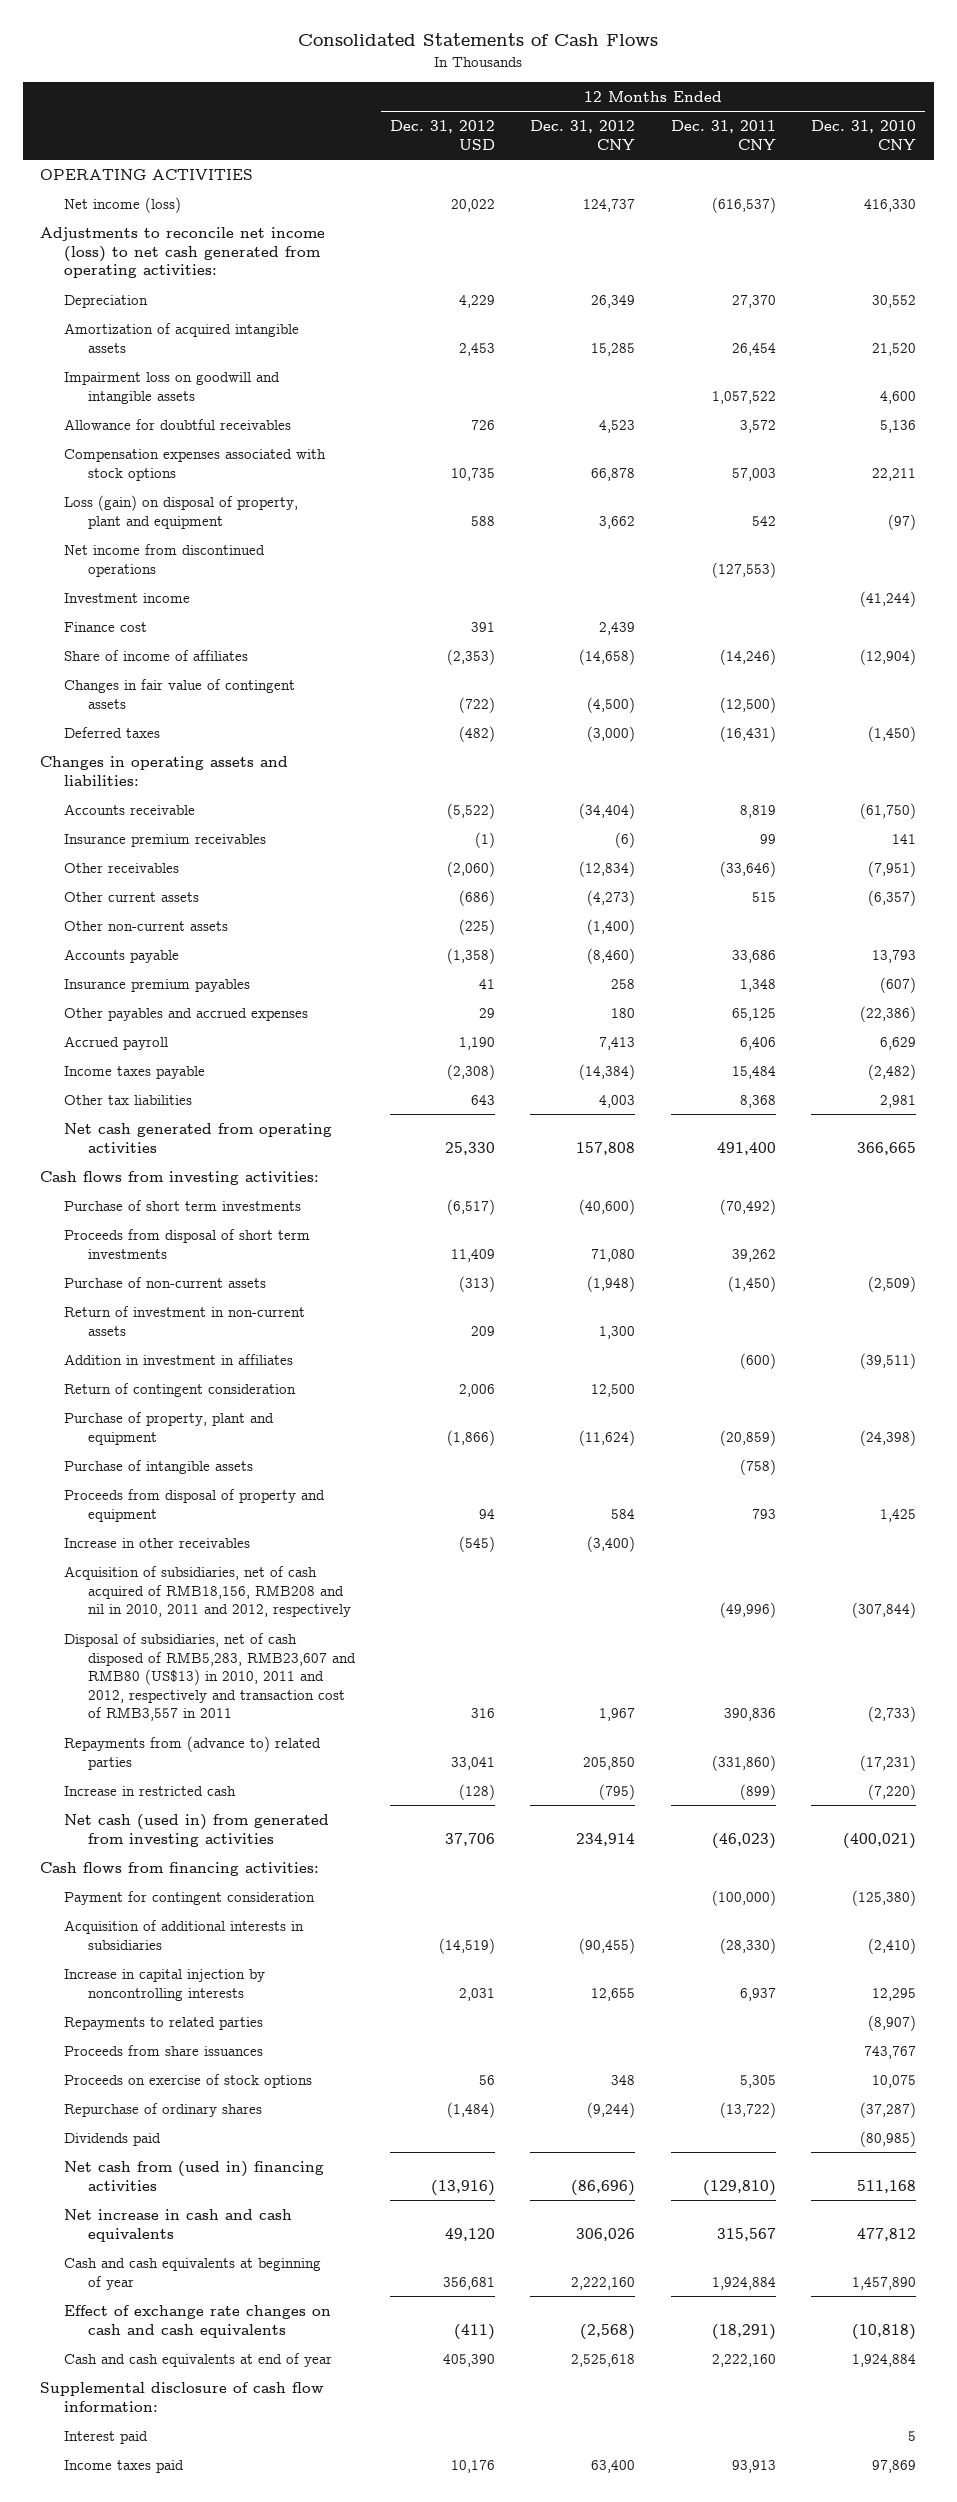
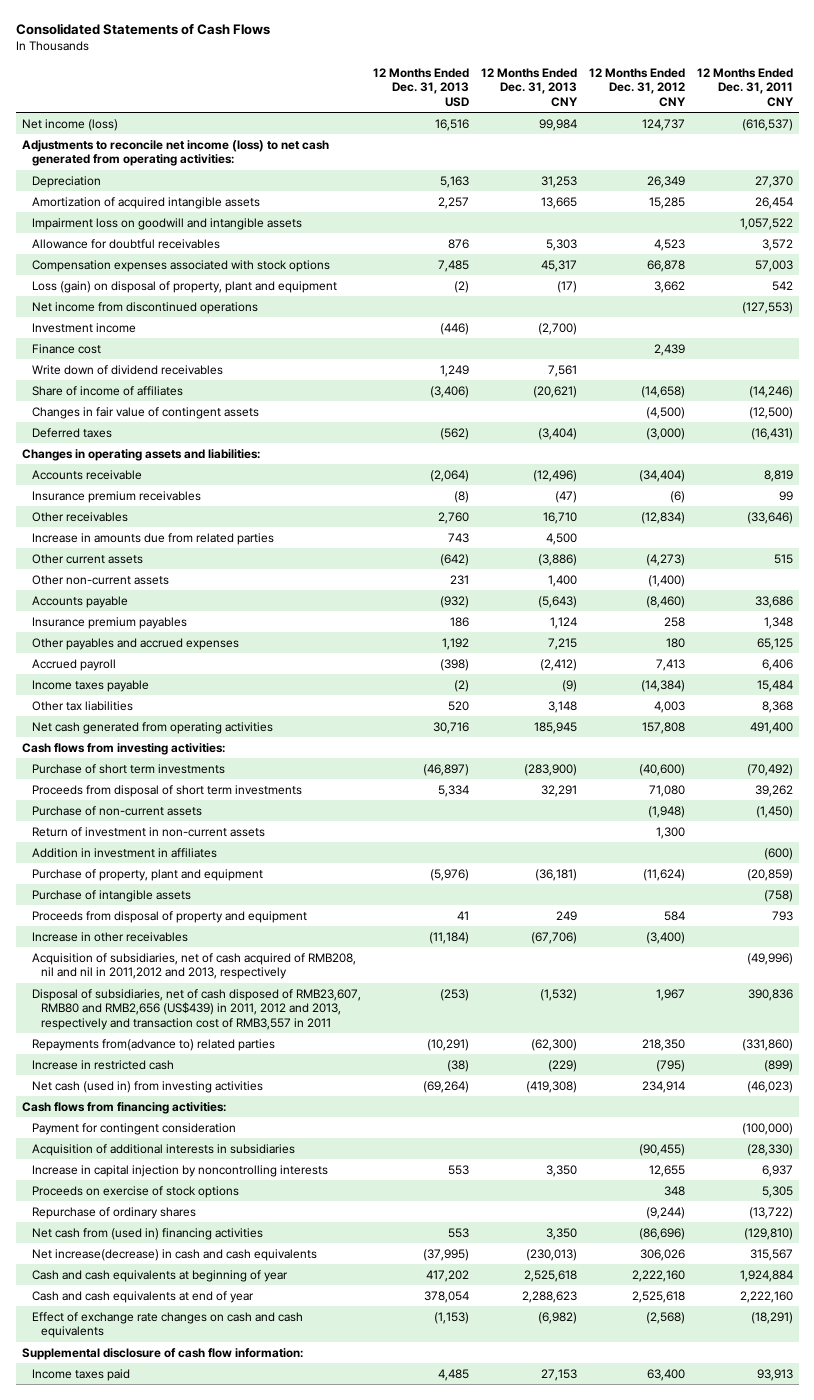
- | 12 Months Ended Dec. 31, 2012 USD | 12 Months Ended Dec. 31, 2012 CNY | 12 Months Ended Dec. 31, 2011 CNY | 12 Months Ended Dec. 31, 2010 CNY
+ | 12 Months Ended Dec. 31, 2013 USD | 12 Months Ended Dec. 31, 2013 CNY | 12 Months Ended Dec. 31, 2012 CNY | 12 Months Ended Dec. 31, 2011 CNY
- OPERATING ACTIVITIES
+ Write down of dividend receivables | 1,249 | 7,561 | |
+ Increase in amounts due from related parties | 743 | 4,500 | |
- Return of contingent consideration | 2,006 | 12,500 | |
- Acquisition of subsidiaries, net of cash acquired of RMB18,156, RMB208 and nil in 2010, 2011 and 2012, respectively | | | (49,996) | (307,844)
- Disposal of subsidiaries, net of cash disposed of RMB5,283, RMB23,607 and RMB80 (US$13) in 2010, 2011 and 2012, respectively and transaction cost of RMB3,557 in 2011 | 316 | 1,967 | 390,836 | (2,733)
- Repayments from (advance to) related parties | 33,041 | 205,850 | (331,860) | (17,231)
+ Acquisition of subsidiaries, net of cash acquired of RMB208, nil and nil in 2011,2012 and 2013, respectively | | | | (49,996)
+ Disposal of subsidiaries, net of cash disposed of RMB23,607, RMB80 and RMB2,656 (US$439) in 2011, 2012 and 2013, respectively and transaction cost of RMB3,557 in 2011 | (253) | (1,532) | 1,967 | 390,836
+ Repayments from(advance to) related parties | (10,291) | (62,300) | 218,350 | (331,860)
- Net cash (used in) from generated from investing activities | 37,706 | 234,914 | (46,023) | (400,021)
+ Net cash (used in) from investing activities | (69,264) | (419,308) | 234,914 | (46,023)
- Repayments to related parties | | | | (8,907)
- Proceeds from share issuances | | | | 743,767
- Dividends paid | | | | (80,985)
- Net increase in cash and cash equivalents | 49,120 | 306,026 | 315,567 | 477,812
+ Net increase(decrease) in cash and cash equivalents | (37,995) | (230,013) | 306,026 | 315,567
moved down: Effect of exchange rate changes on cash and cash equivalents | (1,153) | (6,982) | (2,568) | (18,291)
- Interest paid | | | | 5

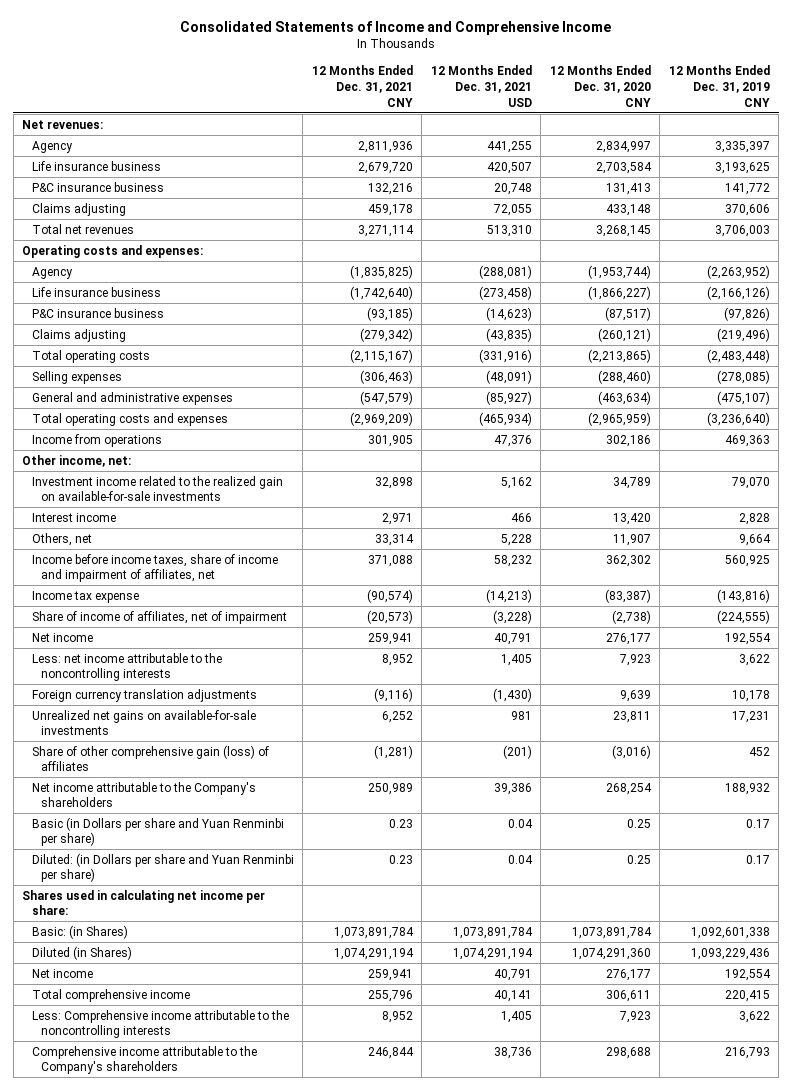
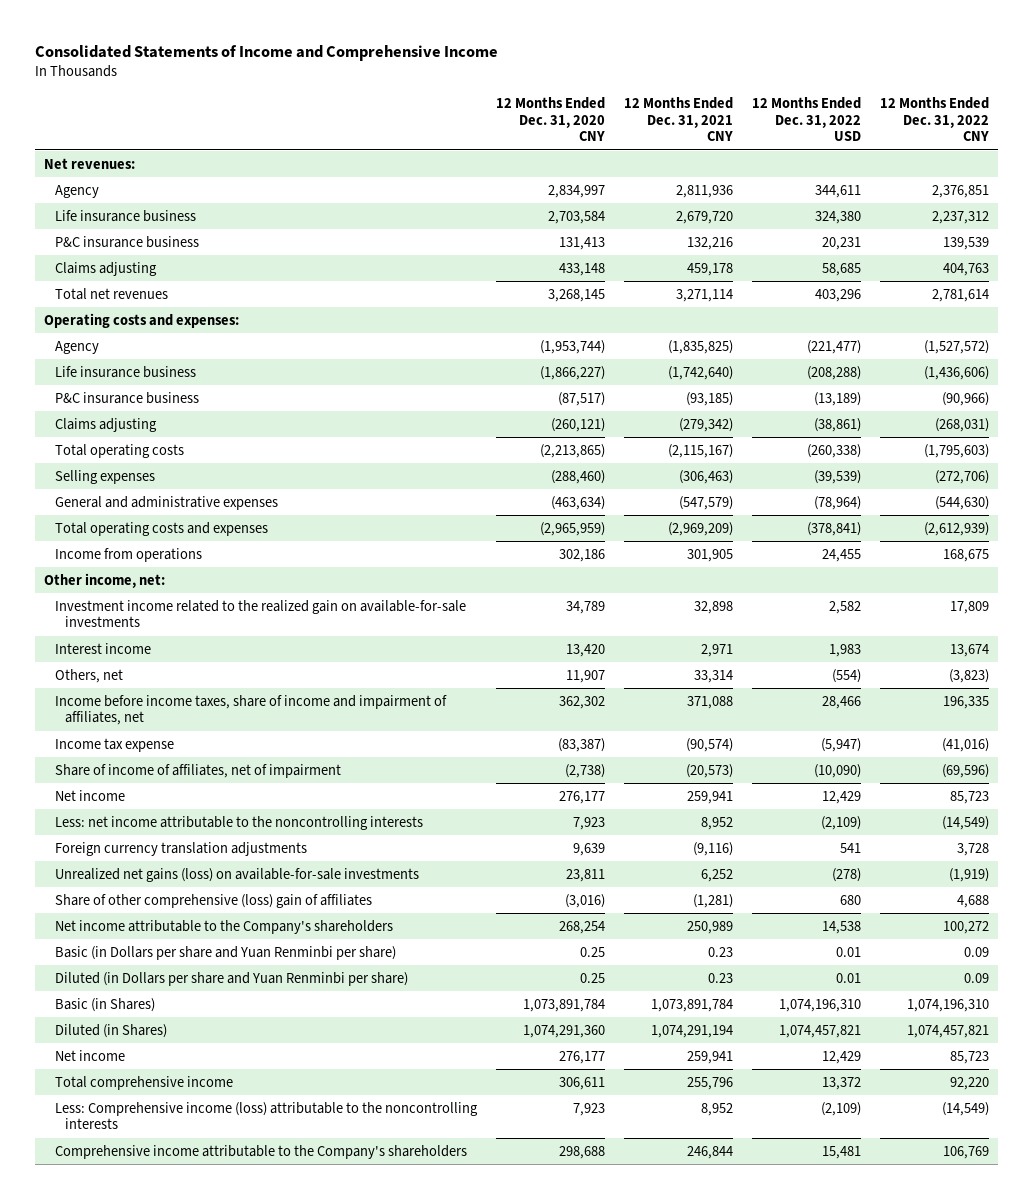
- | 12 Months Ended Dec. 31, 2021 CNY | 12 Months Ended Dec. 31, 2021 USD | 12 Months Ended Dec. 31, 2020 CNY | 12 Months Ended Dec. 31, 2019 CNY
+ | 12 Months Ended Dec. 31, 2020 CNY | 12 Months Ended Dec. 31, 2021 CNY | 12 Months Ended Dec. 31, 2022 USD | 12 Months Ended Dec. 31, 2022 CNY
- Unrealized net gains on available-for-sale investments | 6,252 | 981 | 23,811 | 17,231
- Share of other comprehensive gain (loss) of affiliates | (1,281) | (201) | (3,016) | 452
+ Unrealized net gains (loss) on available-for-sale investments | 23,811 | 6,252 | (278) | (1,919)
+ Share of other comprehensive (loss) gain of affiliates | (3,016) | (1,281) | 680 | 4,688
- Diluted: (in Dollars per share and Yuan Renminbi per share) | 0.23 | 0.04 | 0.25 | 0.17
- Shares used in calculating net income per share:
- Basic: (in Shares) | 1,073,891,784 | 1,073,891,784 | 1,073,891,784 | 1,092,601,338
+ Diluted (in Dollars per share and Yuan Renminbi per share) | 0.25 | 0.23 | 0.01 | 0.09
+ Basic (in Shares) | 1,073,891,784 | 1,073,891,784 | 1,074,196,310 | 1,074,196,310
- Less: Comprehensive income attributable to the noncontrolling interests | 8,952 | 1,405 | 7,923 | 3,622
+ Less: Comprehensive income (loss) attributable to the noncontrolling interests | 7,923 | 8,952 | (2,109) | (14,549)

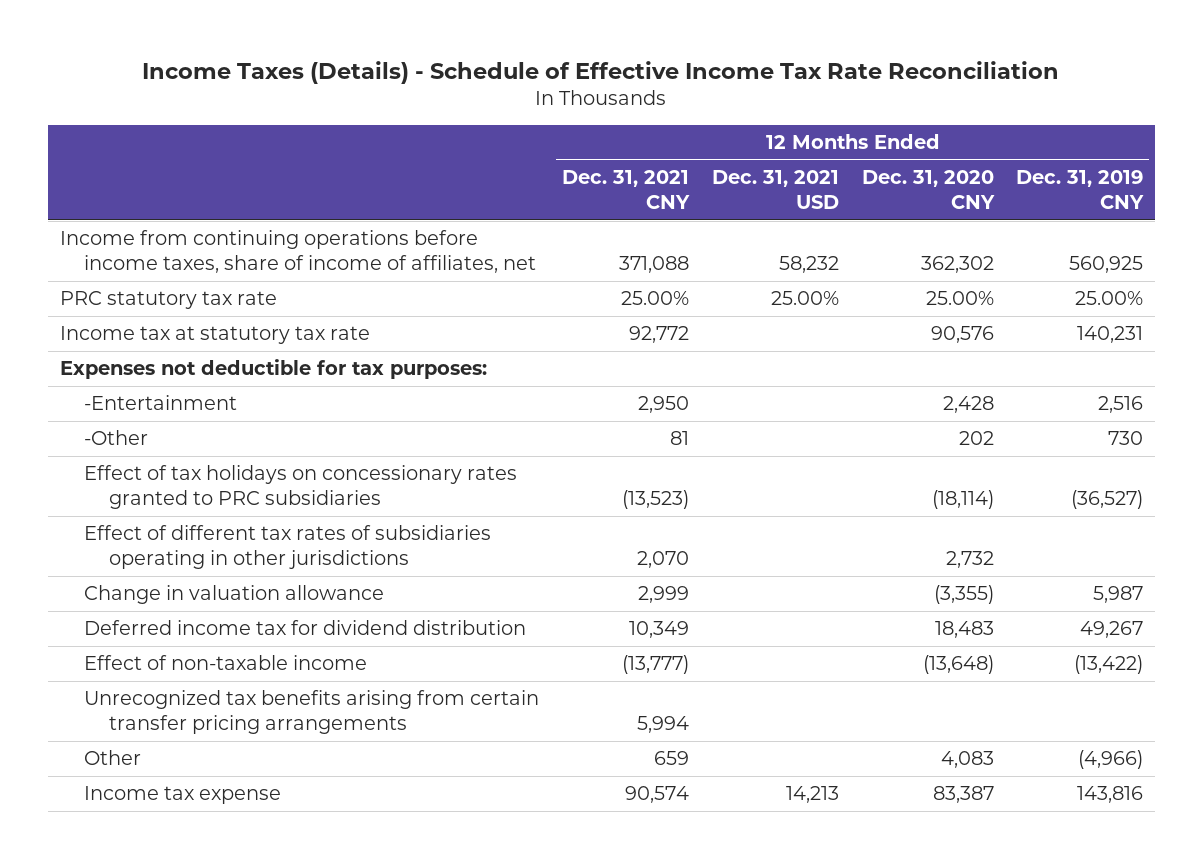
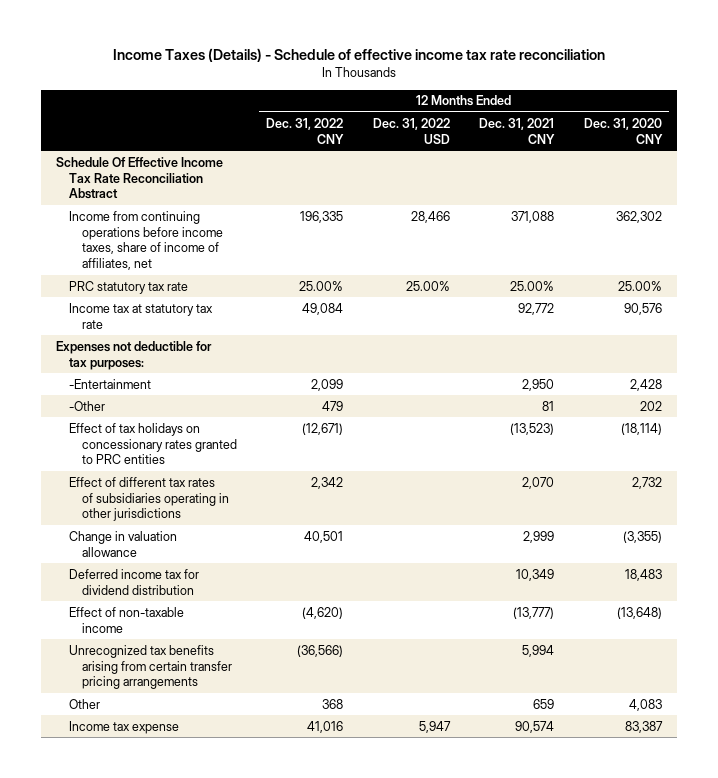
- Income Taxes (Details) - Schedule of Effective Income Tax Rate Reconciliation
+ Income Taxes (Details) - Schedule of effective income tax rate reconciliation
- | 12 Months Ended Dec. 31, 2021 CNY | 12 Months Ended Dec. 31, 2021 USD | 12 Months Ended Dec. 31, 2020 CNY | 12 Months Ended Dec. 31, 2019 CNY
+ | 12 Months Ended Dec. 31, 2022 CNY | 12 Months Ended Dec. 31, 2022 USD | 12 Months Ended Dec. 31, 2021 CNY | 12 Months Ended Dec. 31, 2020 CNY
+ Schedule Of Effective Income Tax Rate Reconciliation Abstract
- Effect of tax holidays on concessionary rates granted to PRC subsidiaries | (13,523) | | (18,114) | (36,527)
+ Effect of tax holidays on concessionary rates granted to PRC entities | (12,671) | | (13,523) | (18,114)

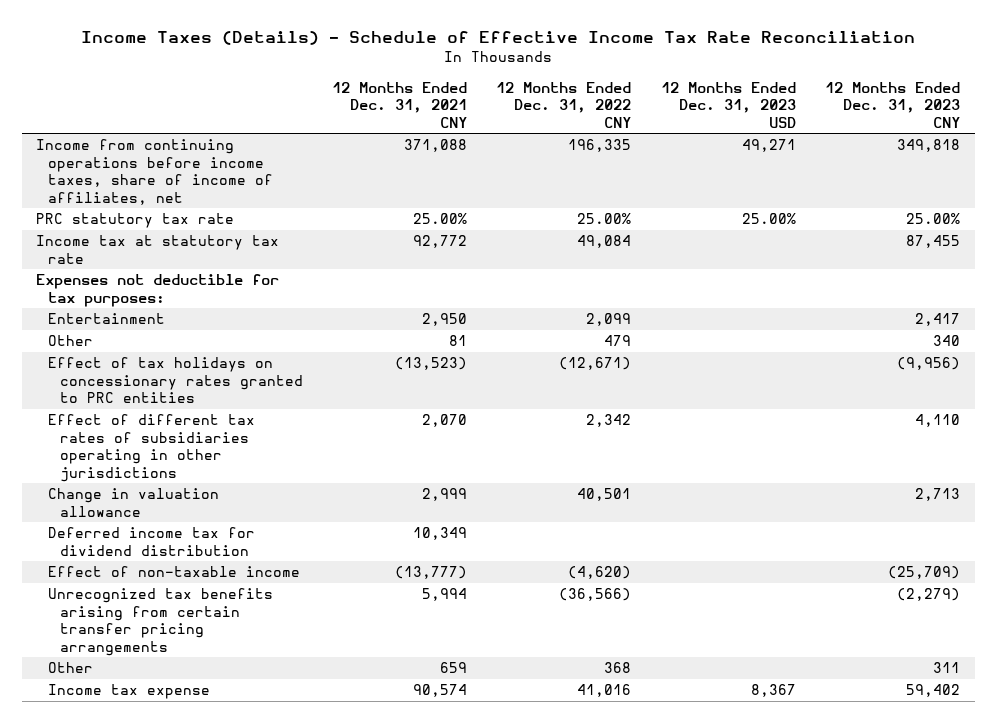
- Income Taxes (Details) - Schedule of effective income tax rate reconciliation
+ Income Taxes (Details) - Schedule of Effective Income Tax Rate Reconciliation
- | 12 Months Ended Dec. 31, 2022 CNY | 12 Months Ended Dec. 31, 2022 USD | 12 Months Ended Dec. 31, 2021 CNY | 12 Months Ended Dec. 31, 2020 CNY
+ | 12 Months Ended Dec. 31, 2021 CNY | 12 Months Ended Dec. 31, 2022 CNY | 12 Months Ended Dec. 31, 2023 USD | 12 Months Ended Dec. 31, 2023 CNY
- Schedule Of Effective Income Tax Rate Reconciliation Abstract
- -Entertainment | 2,099 | | 2,950 | 2,428
- -Other | 479 | | 81 | 202
+ Entertainment | 2,950 | 2,099 | | 2,417
+ Other | 81 | 479 | | 340

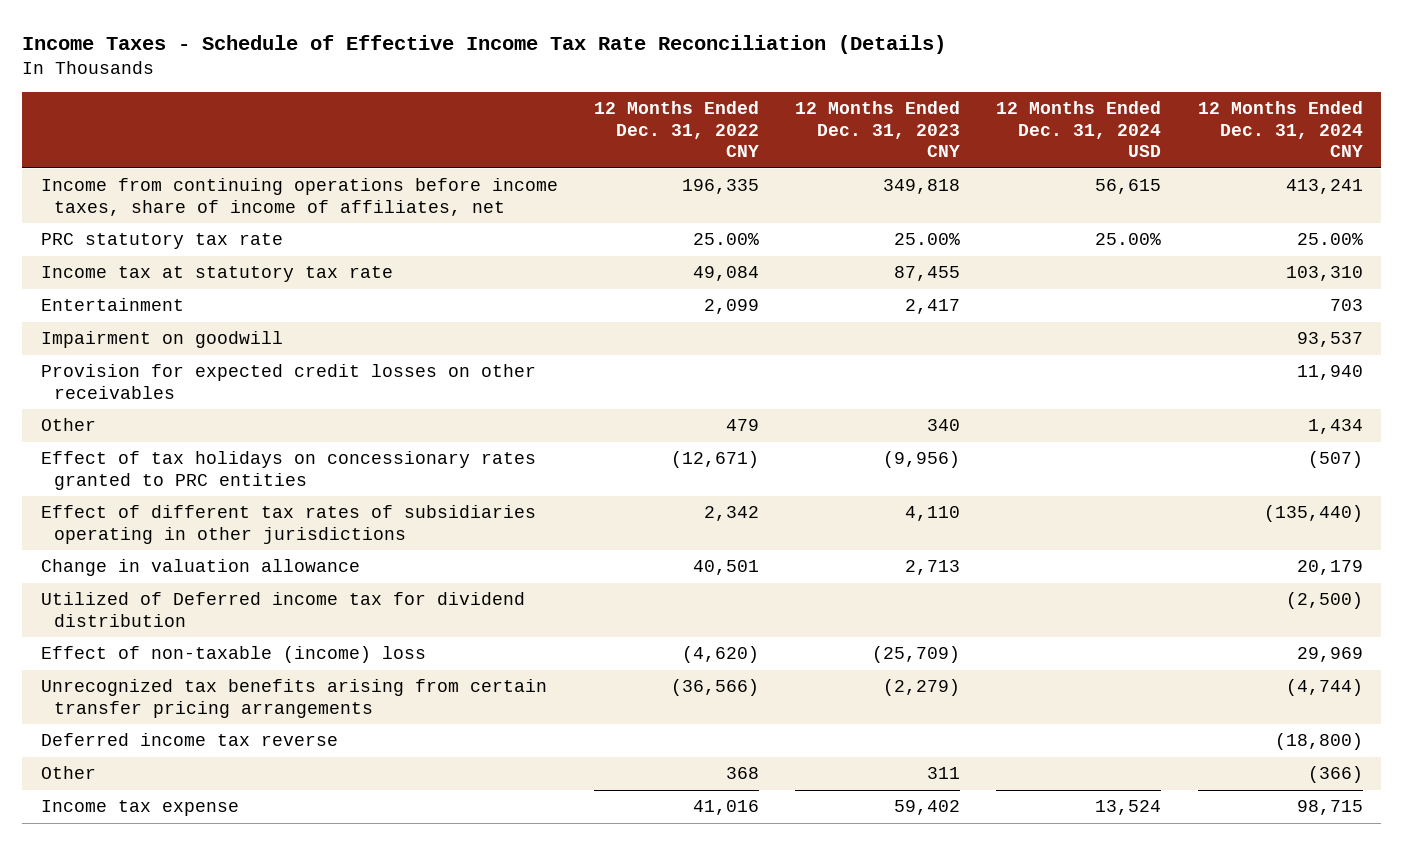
- Income Taxes (Details) - Schedule of Effective Income Tax Rate Reconciliation
+ Income Taxes - Schedule of Effective Income Tax Rate Reconciliation (Details)
- | 12 Months Ended Dec. 31, 2021 CNY | 12 Months Ended Dec. 31, 2022 CNY | 12 Months Ended Dec. 31, 2023 USD | 12 Months Ended Dec. 31, 2023 CNY
+ | 12 Months Ended Dec. 31, 2022 CNY | 12 Months Ended Dec. 31, 2023 CNY | 12 Months Ended Dec. 31, 2024 USD | 12 Months Ended Dec. 31, 2024 CNY
- Expenses not deductible for tax purposes:
+ Impairment on goodwill | | | | 93,537
+ Provision for expected credit losses on other receivables | | | | 11,940
- Deferred income tax for dividend distribution | 10,349 | | |
- Effect of non-taxable income | (13,777) | (4,620) | | (25,709)
+ Utilized of Deferred income tax for dividend distribution | | | | (2,500)
+ Effect of non-taxable (income) loss | (4,620) | (25,709) | | 29,969
+ Deferred income tax reverse | | | | (18,800)

